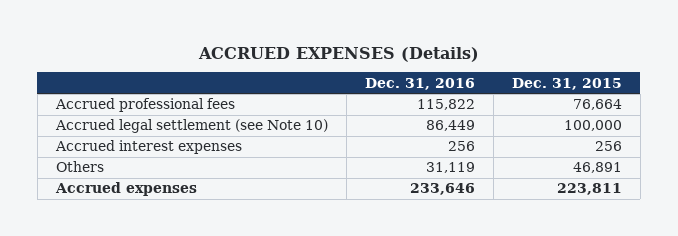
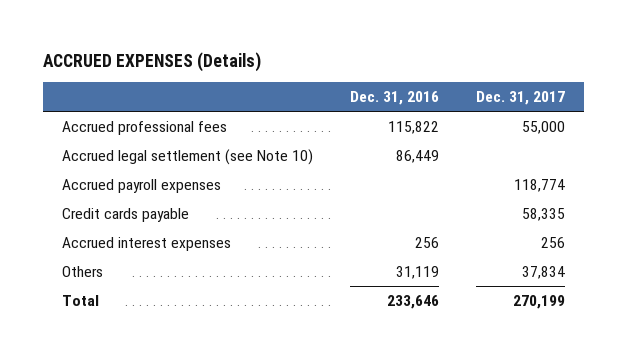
- | Dec. 31, 2016 | Dec. 31, 2015
+ | Dec. 31, 2016 | Dec. 31, 2017
+ Accrued payroll expenses | | 118,774
+ Credit cards payable | | 58,335
- Accrued expenses | 233,646 | 223,811
+ Total | 233,646 | 270,199

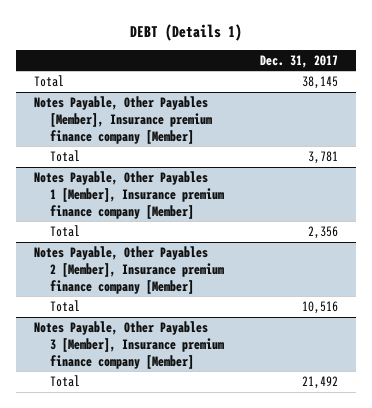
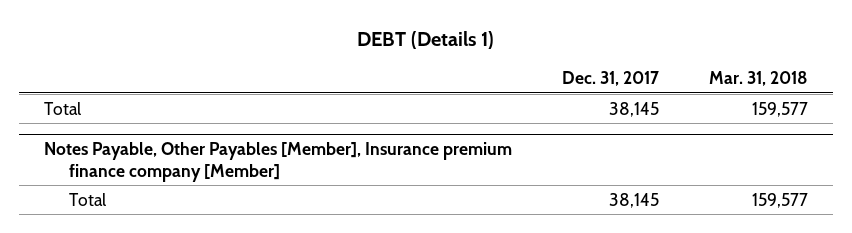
- | Dec. 31, 2017
+ | Dec. 31, 2017 | Mar. 31, 2018
@ Notes Payable, Other Payables [Member], Insurance premium finance company [Member]
- Total | 3,781
- Notes Payable, Other Payables 1 [Member], Insurance premium finance company [Member]
- Total | 2,356
- Notes Payable, Other Payables 2 [Member], Insurance premium finance company [Member]
- Total | 10,516
- Notes Payable, Other Payables 3 [Member], Insurance premium finance company [Member]
- Total | 21,492
@ Notes Payable, Other Payables [Member], Insurance premium finance company [Member]
+ Total | 38,145 | 159,577

